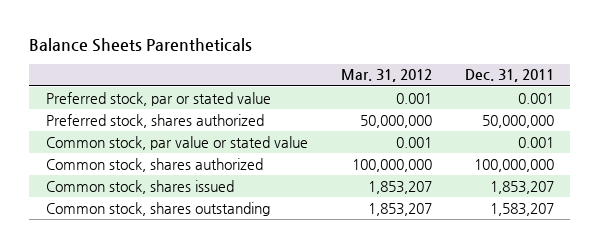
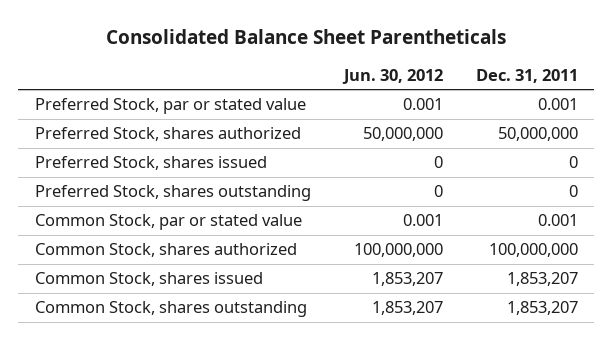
- Balance Sheets Parentheticals
+ Consolidated Balance Sheet Parentheticals
- | Mar. 31, 2012 | Dec. 31, 2011
+ | Jun. 30, 2012 | Dec. 31, 2011
- Preferred stock, par or stated value | 0.001 | 0.001
- Preferred stock, shares authorized | 50,000,000 | 50,000,000
- Common stock, par value or stated value | 0.001 | 0.001
- Common stock, shares authorized | 100,000,000 | 100,000,000
- Common stock, shares issued | 1,853,207 | 1,853,207
- Common stock, shares outstanding | 1,853,207 | 1,583,207
+ Preferred Stock, par or stated value | 0.001 | 0.001
+ Preferred Stock, shares authorized | 50,000,000 | 50,000,000
+ Preferred Stock, shares issued | 0 | 0
+ Preferred Stock, shares outstanding | 0 | 0
+ Common Stock, par or stated value | 0.001 | 0.001
+ Common Stock, shares authorized | 100,000,000 | 100,000,000
+ Common Stock, shares issued | 1,853,207 | 1,853,207
+ Common Stock, shares outstanding | 1,853,207 | 1,853,207

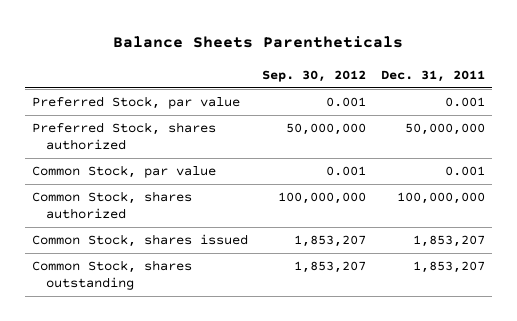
- Consolidated Balance Sheet Parentheticals
+ Balance Sheets Parentheticals
- | Jun. 30, 2012 | Dec. 31, 2011
+ | Sep. 30, 2012 | Dec. 31, 2011
- Preferred Stock, par or stated value | 0.001 | 0.001
+ Preferred Stock, par value | 0.001 | 0.001
- Preferred Stock, shares issued | 0 | 0
- Preferred Stock, shares outstanding | 0 | 0
- Common Stock, par or stated value | 0.001 | 0.001
+ Common Stock, par value | 0.001 | 0.001

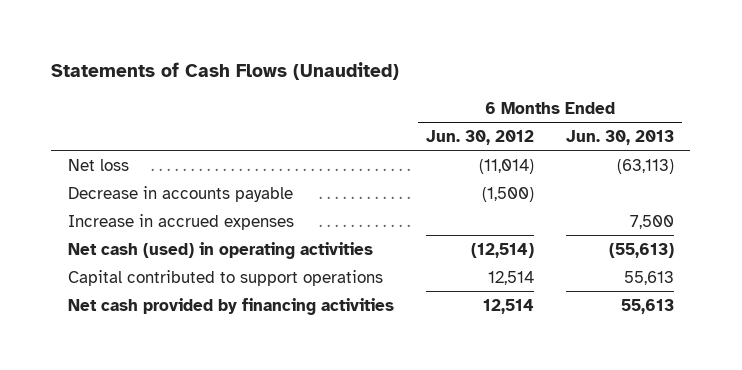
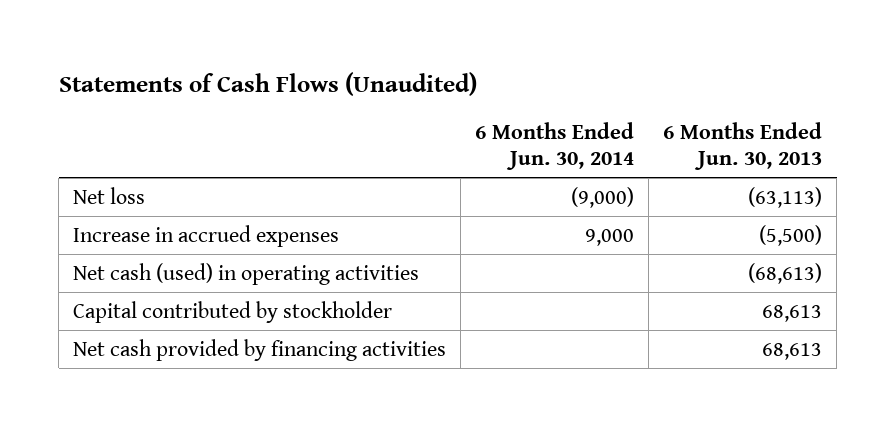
- | 6 Months Ended Jun. 30, 2012 | 6 Months Ended Jun. 30, 2013
+ | 6 Months Ended Jun. 30, 2014 | 6 Months Ended Jun. 30, 2013
- Decrease in accounts payable | (1,500) |
- Increase in accrued expenses | | 7,500
- Net cash (used) in operating activities | (12,514) | (55,613)
- Capital contributed to support operations | 12,514 | 55,613
- Net cash provided by financing activities | 12,514 | 55,613
+ Increase in accrued expenses | 9,000 | (5,500)
+ Net cash (used) in operating activities | | (68,613)
+ Capital contributed by stockholder | | 68,613
+ Net cash provided by financing activities | | 68,613

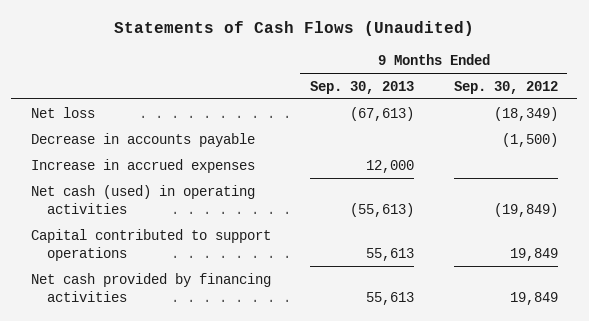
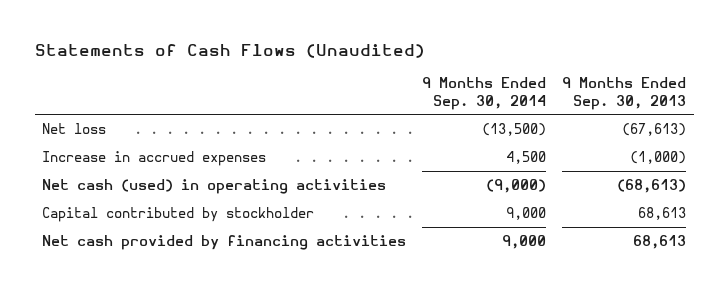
- | 9 Months Ended Sep. 30, 2013 | 9 Months Ended Sep. 30, 2012
+ | 9 Months Ended Sep. 30, 2014 | 9 Months Ended Sep. 30, 2013
- Decrease in accounts payable | | (1,500)
- Increase in accrued expenses | 12,000 |
- Net cash (used) in operating activities | (55,613) | (19,849)
- Capital contributed to support operations | 55,613 | 19,849
- Net cash provided by financing activities | 55,613 | 19,849
+ Increase in accrued expenses | 4,500 | (1,000)
+ Net cash (used) in operating activities | (9,000) | (68,613)
+ Capital contributed by stockholder | 9,000 | 68,613
+ Net cash provided by financing activities | 9,000 | 68,613

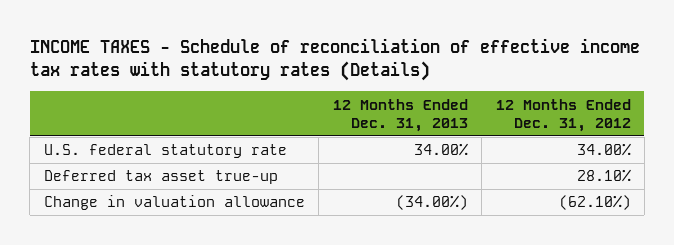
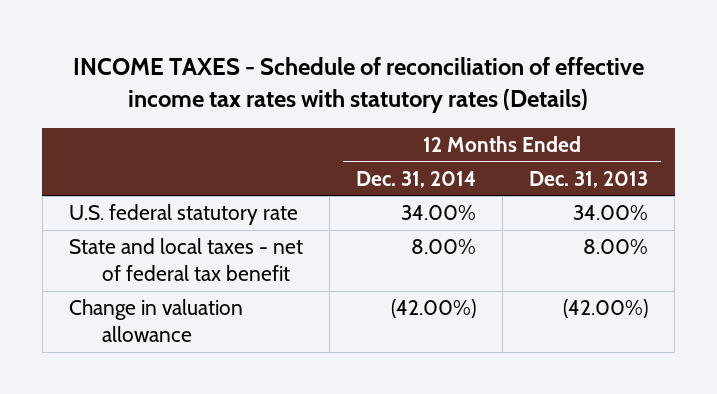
- | 12 Months Ended Dec. 31, 2013 | 12 Months Ended Dec. 31, 2012
+ | 12 Months Ended Dec. 31, 2014 | 12 Months Ended Dec. 31, 2013
- Deferred tax asset true-up | | 28.10%
- Change in valuation allowance | (34.00%) | (62.10%)
+ State and local taxes - net of federal tax benefit | 8.00% | 8.00%
+ Change in valuation allowance | (42.00%) | (42.00%)

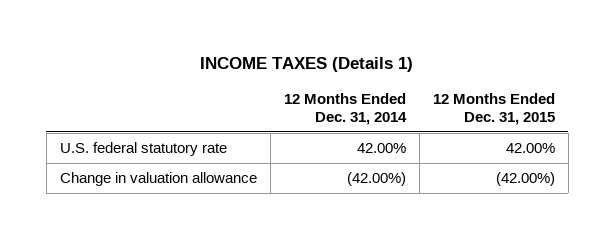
- INCOME TAXES - Schedule of reconciliation of effective income tax rates with statutory rates (Details)
+ INCOME TAXES (Details 1)
- | 12 Months Ended Dec. 31, 2014 | 12 Months Ended Dec. 31, 2013
+ | 12 Months Ended Dec. 31, 2014 | 12 Months Ended Dec. 31, 2015
- U.S. federal statutory rate | 34.00% | 34.00%
- State and local taxes - net of federal tax benefit | 8.00% | 8.00%
+ U.S. federal statutory rate | 42.00% | 42.00%

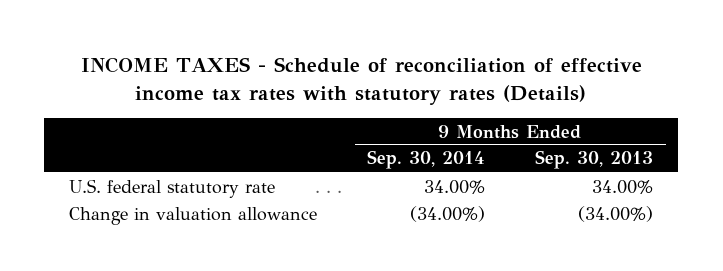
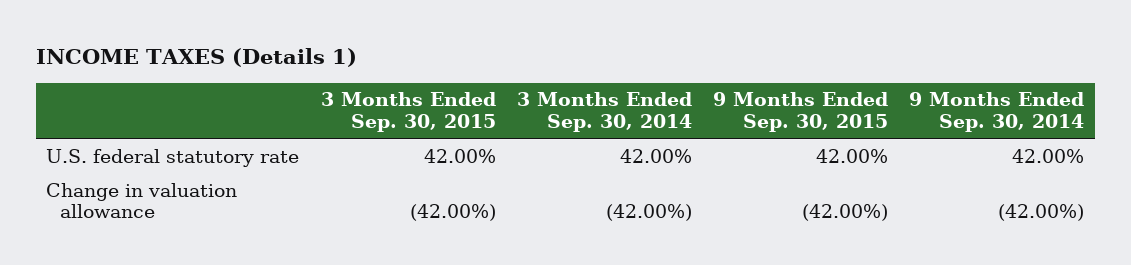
- INCOME TAXES - Schedule of reconciliation of effective income tax rates with statutory rates (Details)
+ INCOME TAXES (Details 1)
- | 9 Months Ended Sep. 30, 2014 | 9 Months Ended Sep. 30, 2013
+ | 3 Months Ended Sep. 30, 2015 | 3 Months Ended Sep. 30, 2014 | 9 Months Ended Sep. 30, 2015 | 9 Months Ended Sep. 30, 2014
- U.S. federal statutory rate | 34.00% | 34.00%
- Change in valuation allowance | (34.00%) | (34.00%)
+ U.S. federal statutory rate | 42.00% | 42.00% | 42.00% | 42.00%
+ Change in valuation allowance | (42.00%) | (42.00%) | (42.00%) | (42.00%)

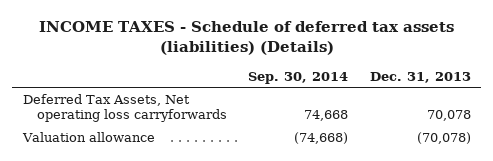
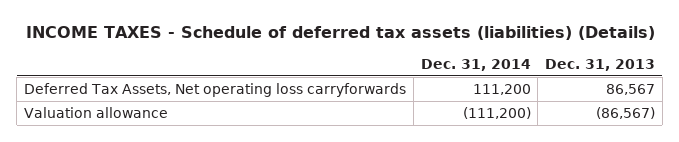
- | Sep. 30, 2014 | Dec. 31, 2013
+ | Dec. 31, 2014 | Dec. 31, 2013
- Deferred Tax Assets, Net operating loss carryforwards | 74,668 | 70,078
- Valuation allowance | (74,668) | (70,078)
+ Deferred Tax Assets, Net operating loss carryforwards | 111,200 | 86,567
+ Valuation allowance | (111,200) | (86,567)

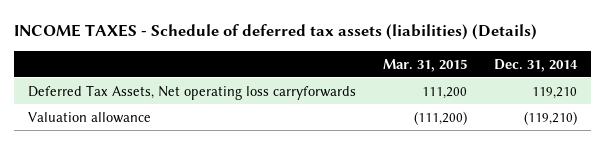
- | Dec. 31, 2014 | Dec. 31, 2013
+ | Mar. 31, 2015 | Dec. 31, 2014
- Deferred Tax Assets, Net operating loss carryforwards | 111,200 | 86,567
- Valuation allowance | (111,200) | (86,567)
+ Deferred Tax Assets, Net operating loss carryforwards | 111,200 | 119,210
+ Valuation allowance | (111,200) | (119,210)

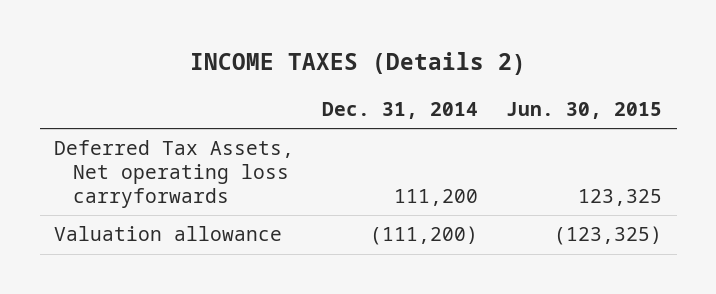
- INCOME TAXES - Schedule of deferred tax assets (liabilities) (Details)
+ INCOME TAXES (Details 2)
- | Mar. 31, 2015 | Dec. 31, 2014
+ | Dec. 31, 2014 | Jun. 30, 2015
- Deferred Tax Assets, Net operating loss carryforwards | 111,200 | 119,210
- Valuation allowance | (111,200) | (119,210)
+ Deferred Tax Assets, Net operating loss carryforwards | 111,200 | 123,325
+ Valuation allowance | (111,200) | (123,325)

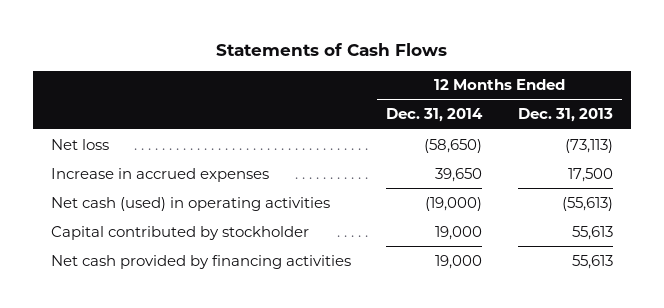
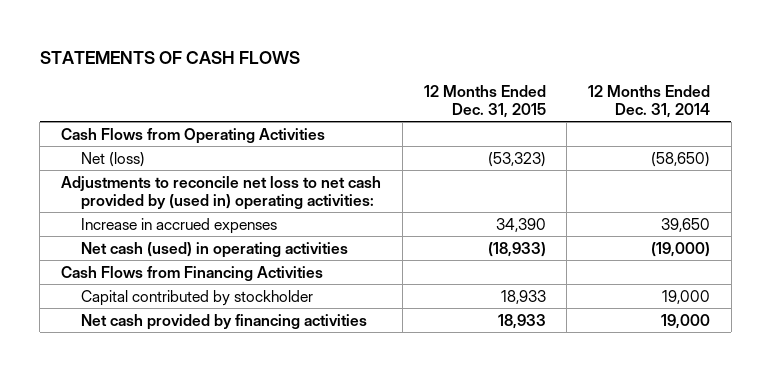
- Statements of Cash Flows
+ STATEMENTS OF CASH FLOWS
- | 12 Months Ended Dec. 31, 2014 | 12 Months Ended Dec. 31, 2013
+ | 12 Months Ended Dec. 31, 2015 | 12 Months Ended Dec. 31, 2014
- Net loss | (58,650) | (73,113)
+ Cash Flows from Operating Activities
+ Net (loss) | (53,323) | (58,650)
+ Adjustments to reconcile net loss to net cash provided by (used in) operating activities:
+ Cash Flows from Financing Activities

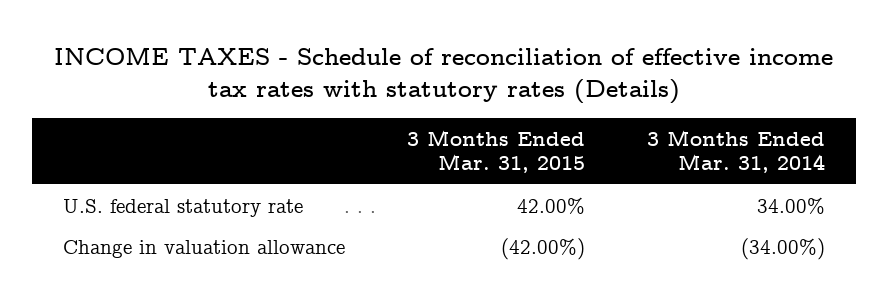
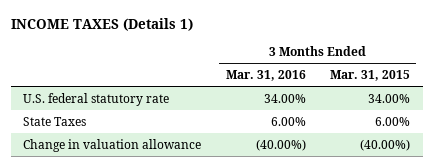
- INCOME TAXES - Schedule of reconciliation of effective income tax rates with statutory rates (Details)
+ INCOME TAXES (Details 1)
- | 3 Months Ended Mar. 31, 2015 | 3 Months Ended Mar. 31, 2014
+ | 3 Months Ended Mar. 31, 2016 | 3 Months Ended Mar. 31, 2015
- U.S. federal statutory rate | 42.00% | 34.00%
- Change in valuation allowance | (42.00%) | (34.00%)
+ U.S. federal statutory rate | 34.00% | 34.00%
+ State Taxes | 6.00% | 6.00%
+ Change in valuation allowance | (40.00%) | (40.00%)

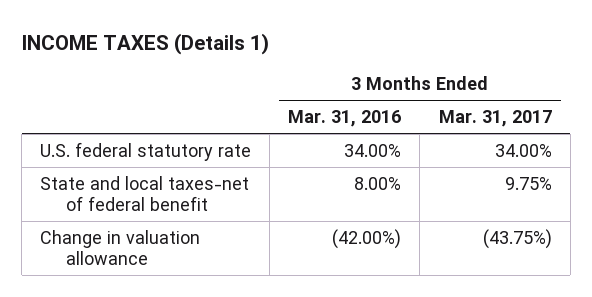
- | 3 Months Ended Mar. 31, 2016 | 3 Months Ended Mar. 31, 2015
+ | 3 Months Ended Mar. 31, 2016 | 3 Months Ended Mar. 31, 2017
- State Taxes | 6.00% | 6.00%
- Change in valuation allowance | (40.00%) | (40.00%)
+ State and local taxes-net of federal benefit | 8.00% | 9.75%
+ Change in valuation allowance | (42.00%) | (43.75%)

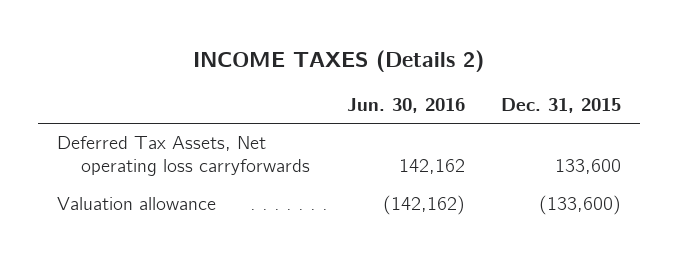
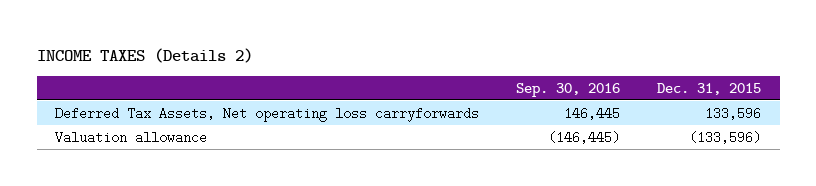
- | Jun. 30, 2016 | Dec. 31, 2015
+ | Sep. 30, 2016 | Dec. 31, 2015
- Deferred Tax Assets, Net operating loss carryforwards | 142,162 | 133,600
- Valuation allowance | (142,162) | (133,600)
+ Deferred Tax Assets, Net operating loss carryforwards | 146,445 | 133,596
+ Valuation allowance | (146,445) | (133,596)

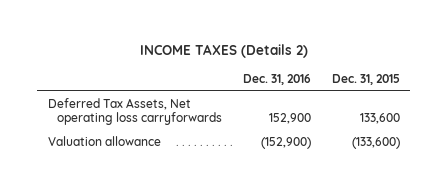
- | Sep. 30, 2016 | Dec. 31, 2015
+ | Dec. 31, 2016 | Dec. 31, 2015
- Deferred Tax Assets, Net operating loss carryforwards | 146,445 | 133,596
- Valuation allowance | (146,445) | (133,596)
+ Deferred Tax Assets, Net operating loss carryforwards | 152,900 | 133,600
+ Valuation allowance | (152,900) | (133,600)

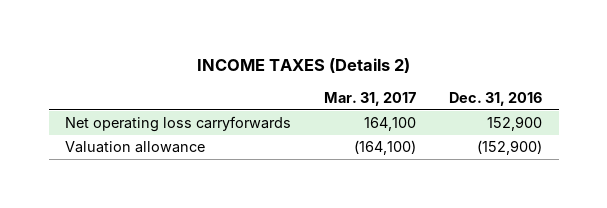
- | Dec. 31, 2016 | Dec. 31, 2015
+ | Mar. 31, 2017 | Dec. 31, 2016
- Deferred Tax Assets, Net operating loss carryforwards | 152,900 | 133,600
+ Net operating loss carryforwards | 164,100 | 152,900

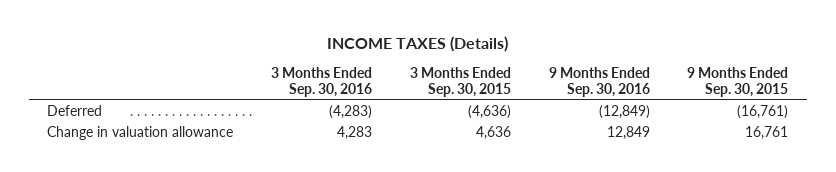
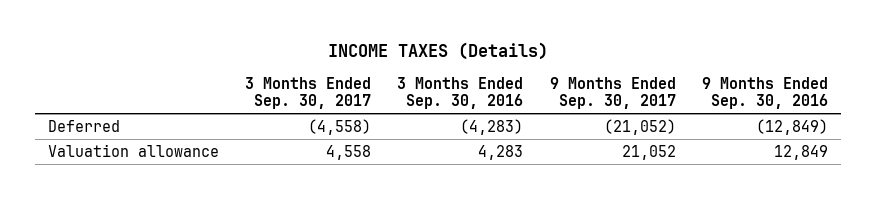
- | 3 Months Ended Sep. 30, 2016 | 3 Months Ended Sep. 30, 2015 | 9 Months Ended Sep. 30, 2016 | 9 Months Ended Sep. 30, 2015
+ | 3 Months Ended Sep. 30, 2017 | 3 Months Ended Sep. 30, 2016 | 9 Months Ended Sep. 30, 2017 | 9 Months Ended Sep. 30, 2016
- Change in valuation allowance | 4,283 | 4,636 | 12,849 | 16,761
+ Valuation allowance | 4,558 | 4,283 | 21,052 | 12,849

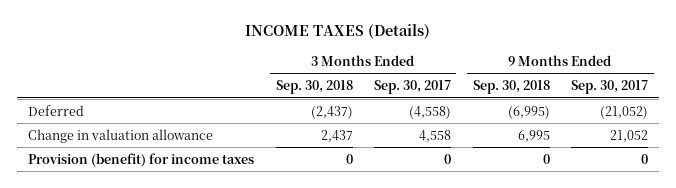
- | 3 Months Ended Sep. 30, 2017 | 3 Months Ended Sep. 30, 2016 | 9 Months Ended Sep. 30, 2017 | 9 Months Ended Sep. 30, 2016
+ | 3 Months Ended Sep. 30, 2018 | 3 Months Ended Sep. 30, 2017 | 9 Months Ended Sep. 30, 2018 | 9 Months Ended Sep. 30, 2017
- Valuation allowance | 4,558 | 4,283 | 21,052 | 12,849
+ Change in valuation allowance | 2,437 | 4,558 | 6,995 | 21,052
+ Provision (benefit) for income taxes | 0 | 0 | 0 | 0

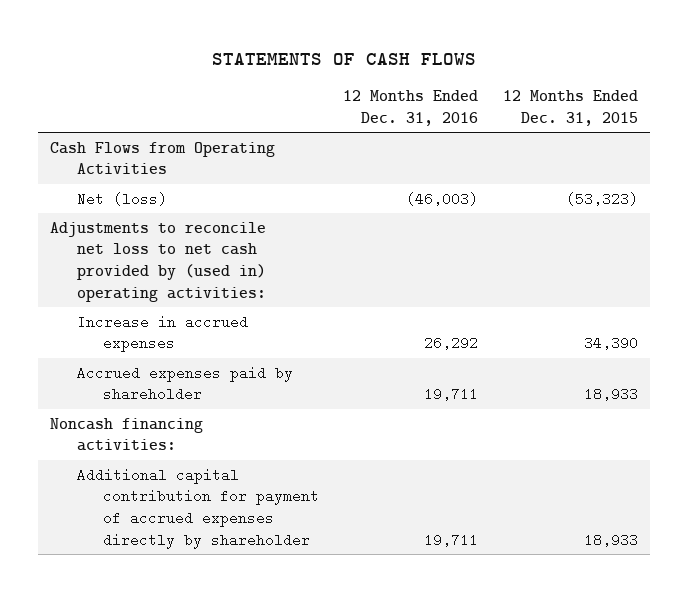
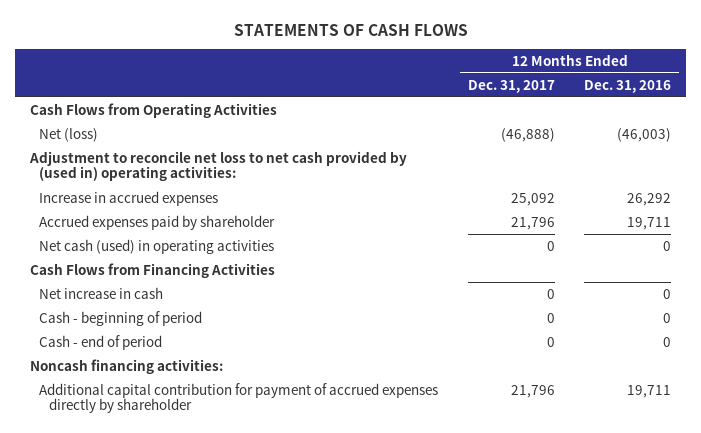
- | 12 Months Ended Dec. 31, 2016 | 12 Months Ended Dec. 31, 2015
+ | 12 Months Ended Dec. 31, 2017 | 12 Months Ended Dec. 31, 2016
- Adjustments to reconcile net loss to net cash provided by (used in) operating activities:
+ Adjustment to reconcile net loss to net cash provided by (used in) operating activities:
+ Net cash (used) in operating activities | 0 | 0
+ Cash Flows from Financing Activities
+ Net increase in cash | 0 | 0
+ Cash - beginning of period | 0 | 0
+ Cash - end of period | 0 | 0

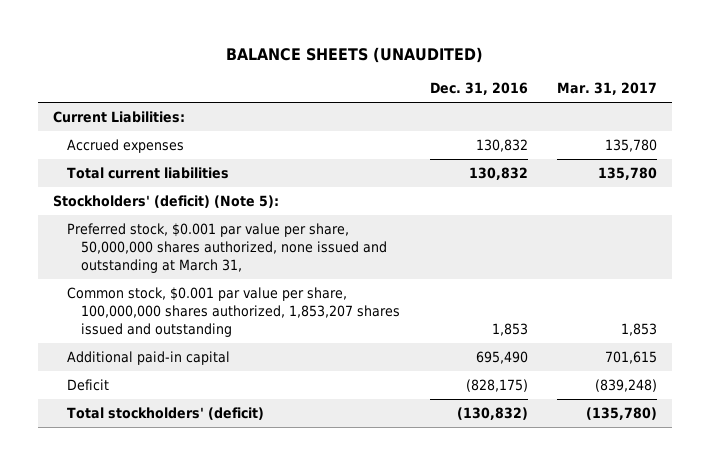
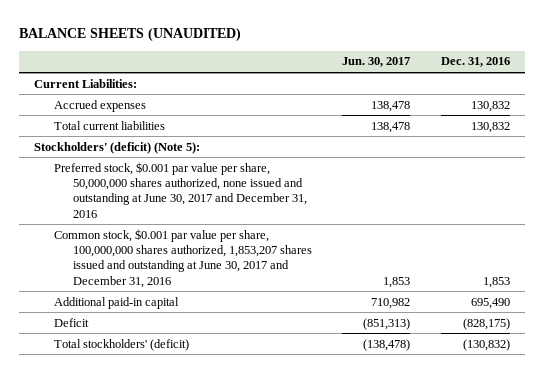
- | Dec. 31, 2016 | Mar. 31, 2017
+ | Jun. 30, 2017 | Dec. 31, 2016
- Preferred stock, $0.001 par value per share, 50,000,000 shares authorized, none issued and outstanding at March 31,
- Common stock, $0.001 par value per share, 100,000,000 shares authorized, 1,853,207 shares issued and outstanding | 1,853 | 1,853
+ Preferred stock, $0.001 par value per share, 50,000,000 shares authorized, none issued and outstanding at June 30, 2017 and December 31, 2016
+ Common stock, $0.001 par value per share, 100,000,000 shares authorized, 1,853,207 shares issued and outstanding at June 30, 2017 and December 31, 2016 | 1,853 | 1,853

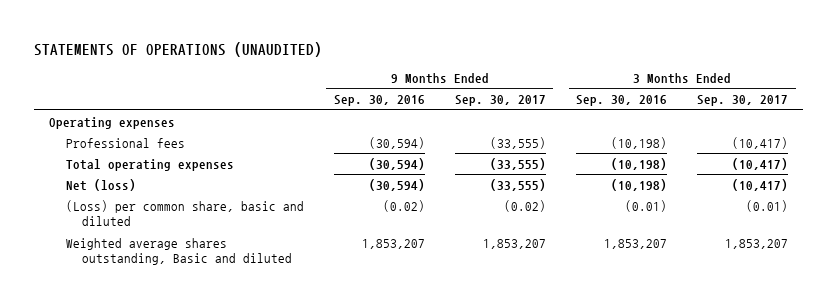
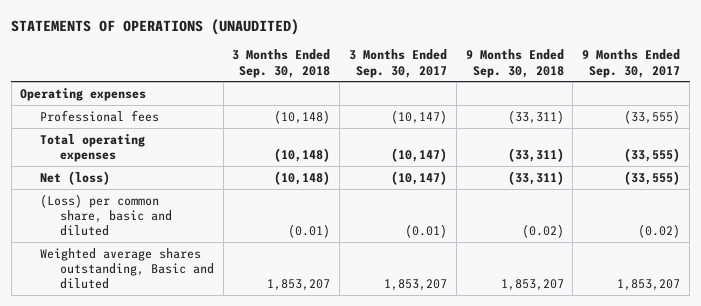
- | 9 Months Ended Sep. 30, 2016 | 9 Months Ended Sep. 30, 2017 | 3 Months Ended Sep. 30, 2016 | 3 Months Ended Sep. 30, 2017
+ | 3 Months Ended Sep. 30, 2018 | 3 Months Ended Sep. 30, 2017 | 9 Months Ended Sep. 30, 2018 | 9 Months Ended Sep. 30, 2017
- Professional fees | (30,594) | (33,555) | (10,198) | (10,417)
- Total operating expenses | (30,594) | (33,555) | (10,198) | (10,417)
- Net (loss) | (30,594) | (33,555) | (10,198) | (10,417)
+ Professional fees | (10,148) | (10,147) | (33,311) | (33,555)
+ Total operating expenses | (10,148) | (10,147) | (33,311) | (33,555)
+ Net (loss) | (10,148) | (10,147) | (33,311) | (33,555)

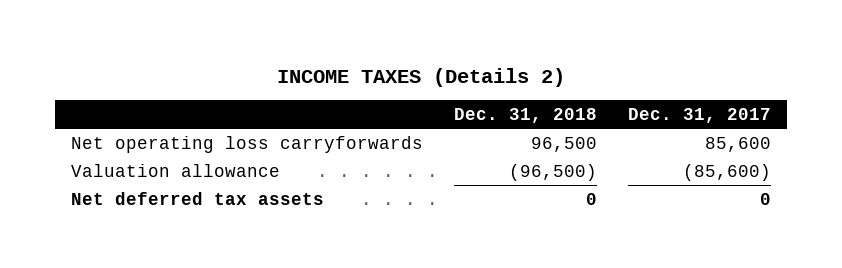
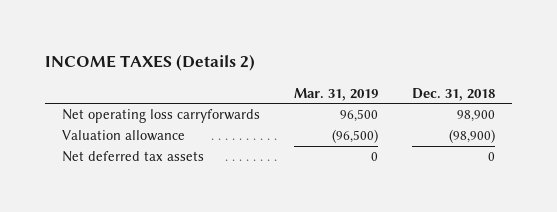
- | Dec. 31, 2018 | Dec. 31, 2017
+ | Mar. 31, 2019 | Dec. 31, 2018
- Net operating loss carryforwards | 96,500 | 85,600
- Valuation allowance | (96,500) | (85,600)
+ Net operating loss carryforwards | 96,500 | 98,900
+ Valuation allowance | (96,500) | (98,900)

